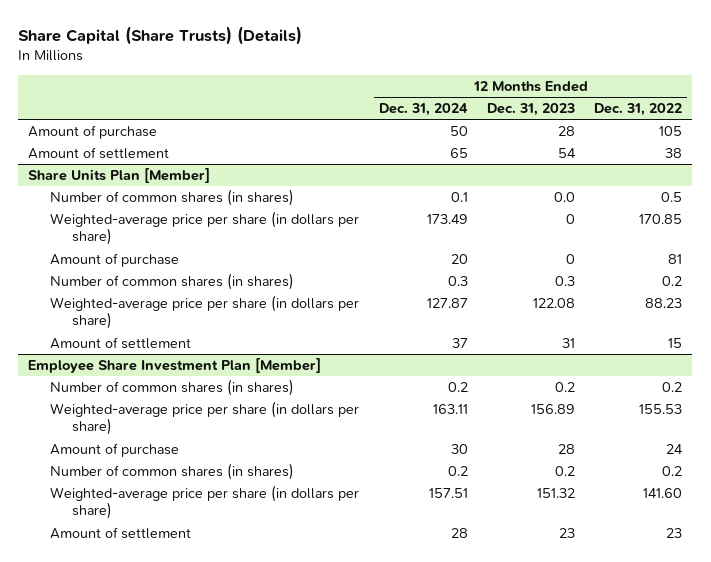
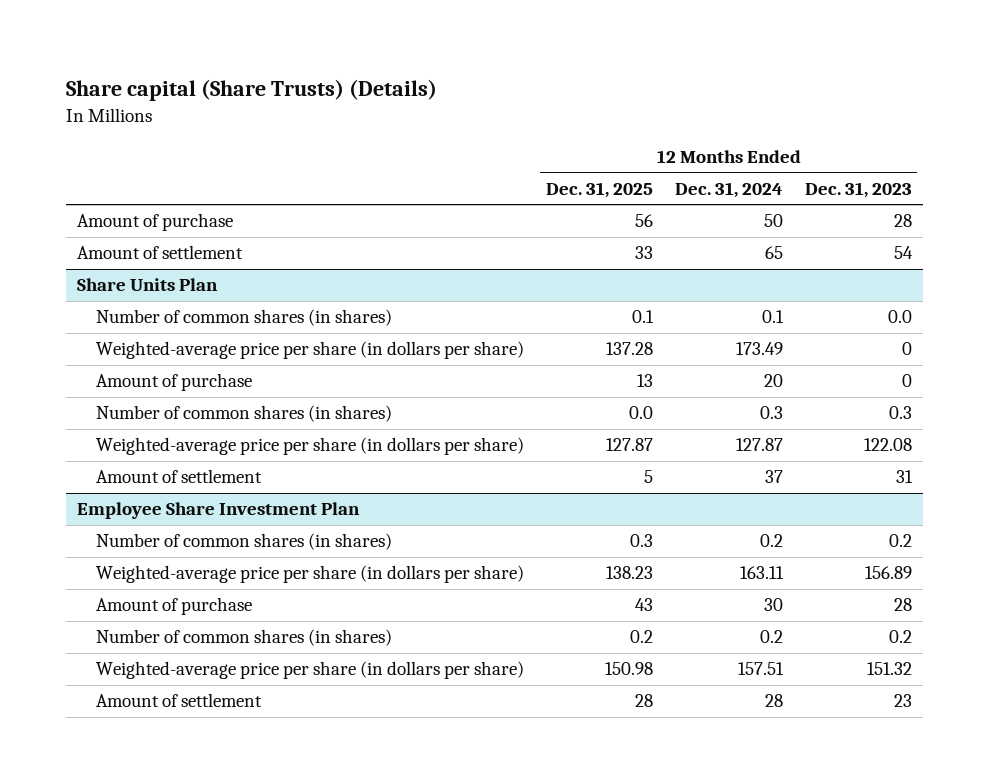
- Share Capital (Share Trusts) (Details)
+ Share capital (Share Trusts) (Details)
- | 12 Months Ended Dec. 31, 2024 | 12 Months Ended Dec. 31, 2023 | 12 Months Ended Dec. 31, 2022
+ | 12 Months Ended Dec. 31, 2025 | 12 Months Ended Dec. 31, 2024 | 12 Months Ended Dec. 31, 2023
- Share Units Plan [Member]
+ Share Units Plan
- Employee Share Investment Plan [Member]
+ Employee Share Investment Plan

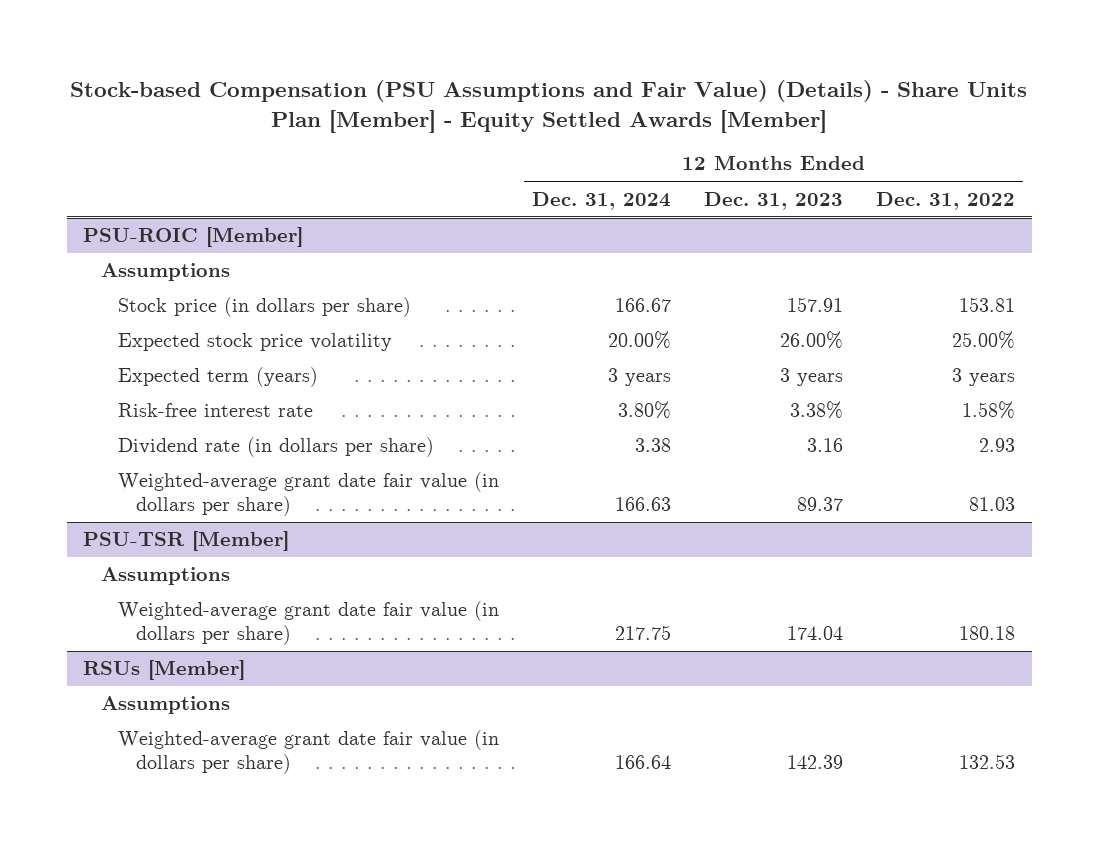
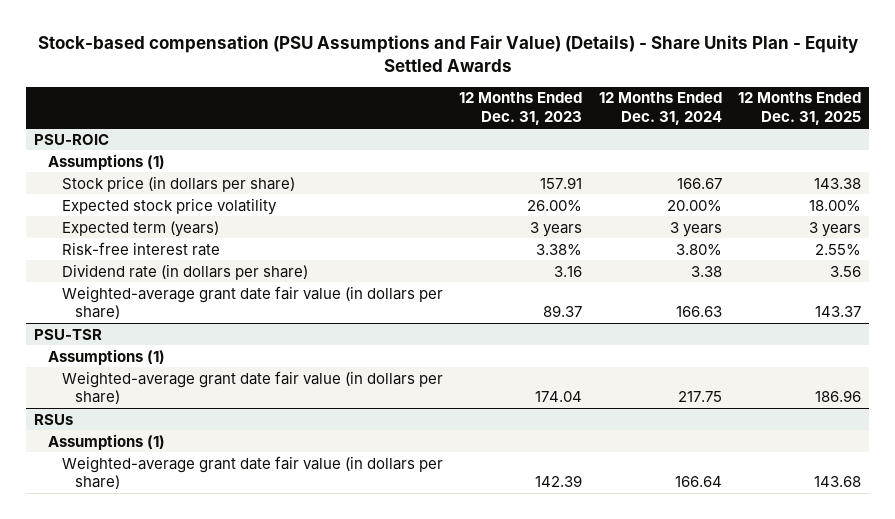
- Stock-based Compensation (PSU Assumptions and Fair Value) (Details) - Share Units Plan [Member] - Equity Settled Awards [Member]
+ Stock-based compensation (PSU Assumptions and Fair Value) (Details) - Share Units Plan - Equity Settled Awards
- | 12 Months Ended Dec. 31, 2024 | 12 Months Ended Dec. 31, 2023 | 12 Months Ended Dec. 31, 2022
+ | 12 Months Ended Dec. 31, 2023 | 12 Months Ended Dec. 31, 2024 | 12 Months Ended Dec. 31, 2025
- PSU-ROIC [Member]
- Assumptions
+ PSU-ROIC
+ Assumptions (1)
- PSU-TSR [Member]
- Assumptions
+ PSU-TSR
+ Assumptions (1)
- RSUs [Member]
- Assumptions
+ RSUs
+ Assumptions (1)

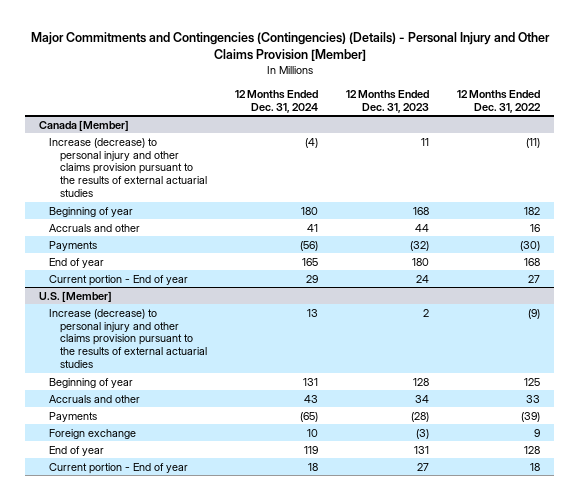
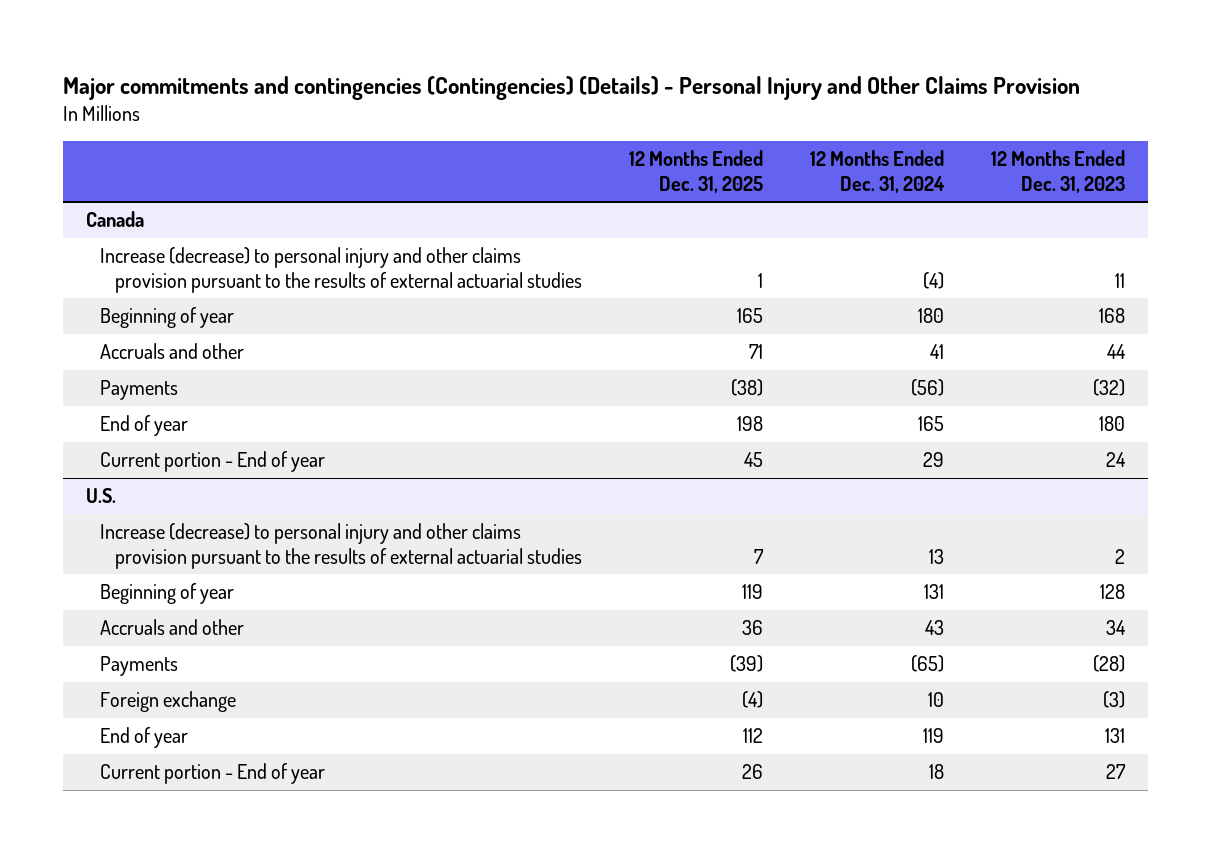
- Major Commitments and Contingencies (Contingencies) (Details) - Personal Injury and Other Claims Provision [Member]
+ Major commitments and contingencies (Contingencies) (Details) - Personal Injury and Other Claims Provision
- | 12 Months Ended Dec. 31, 2024 | 12 Months Ended Dec. 31, 2023 | 12 Months Ended Dec. 31, 2022
+ | 12 Months Ended Dec. 31, 2025 | 12 Months Ended Dec. 31, 2024 | 12 Months Ended Dec. 31, 2023
- Canada [Member]
+ Canada
- U.S. [Member]
+ U.S.

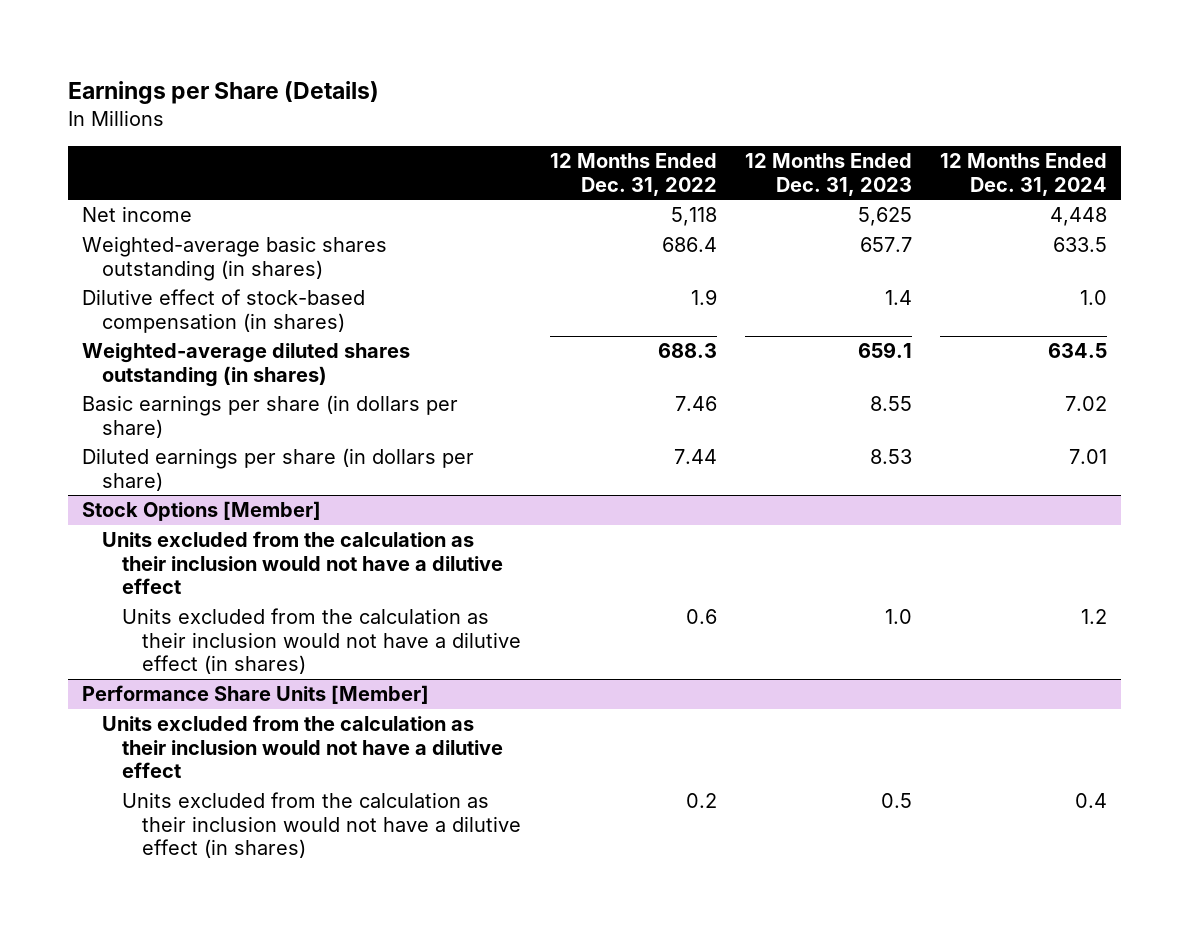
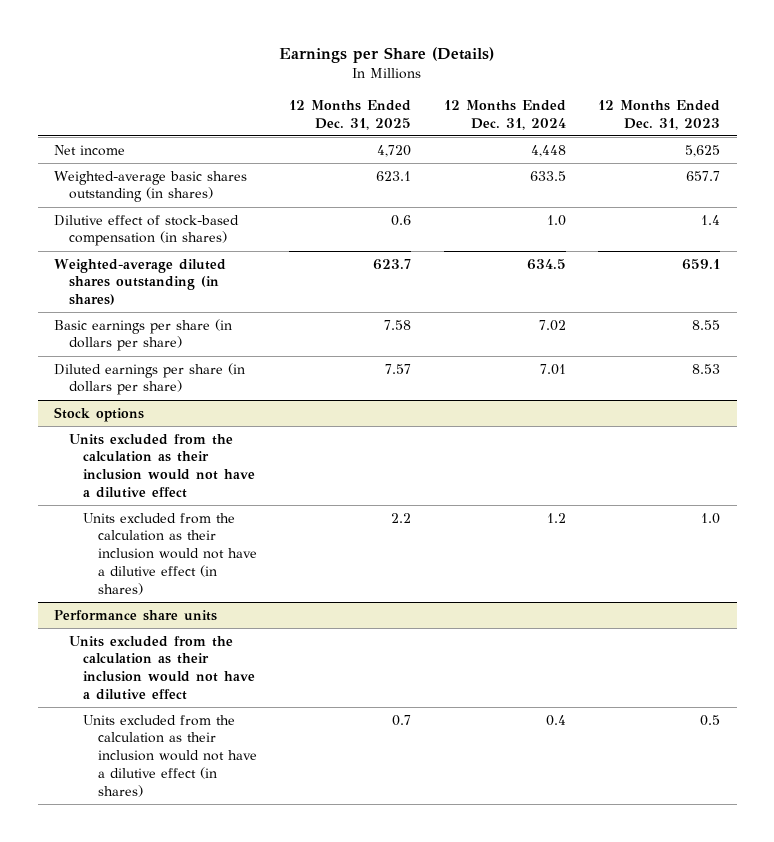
- | 12 Months Ended Dec. 31, 2022 | 12 Months Ended Dec. 31, 2023 | 12 Months Ended Dec. 31, 2024
+ | 12 Months Ended Dec. 31, 2025 | 12 Months Ended Dec. 31, 2024 | 12 Months Ended Dec. 31, 2023
- Stock Options [Member]
+ Stock options
- Performance Share Units [Member]
+ Performance share units

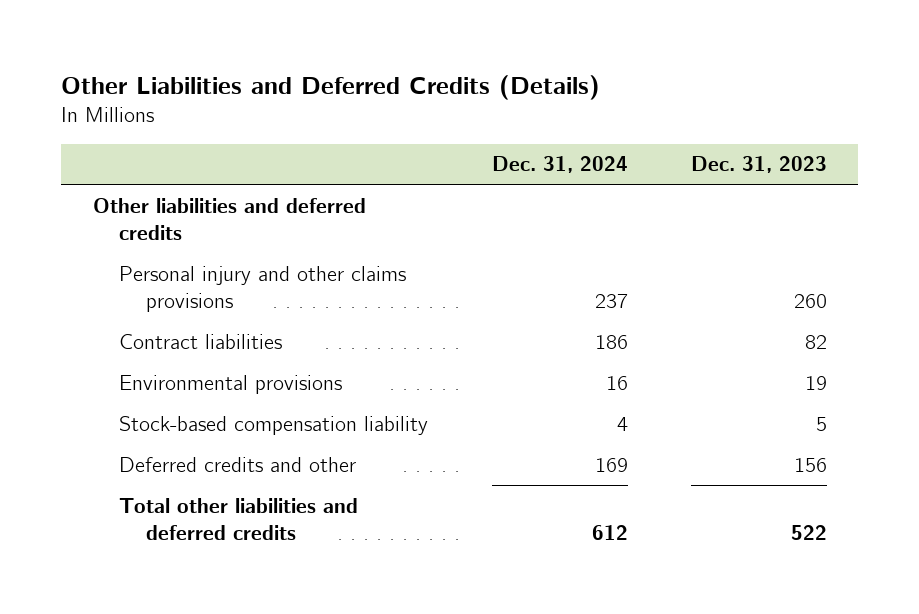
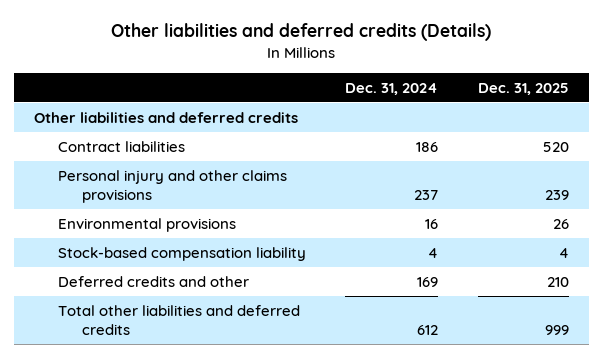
- Other Liabilities and Deferred Credits (Details)
+ Other liabilities and deferred credits (Details)
- | Dec. 31, 2024 | Dec. 31, 2023
+ | Dec. 31, 2024 | Dec. 31, 2025
moved down: Personal injury and other claims provisions | 237 | 239

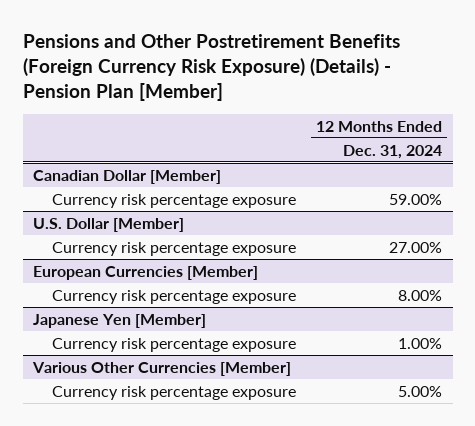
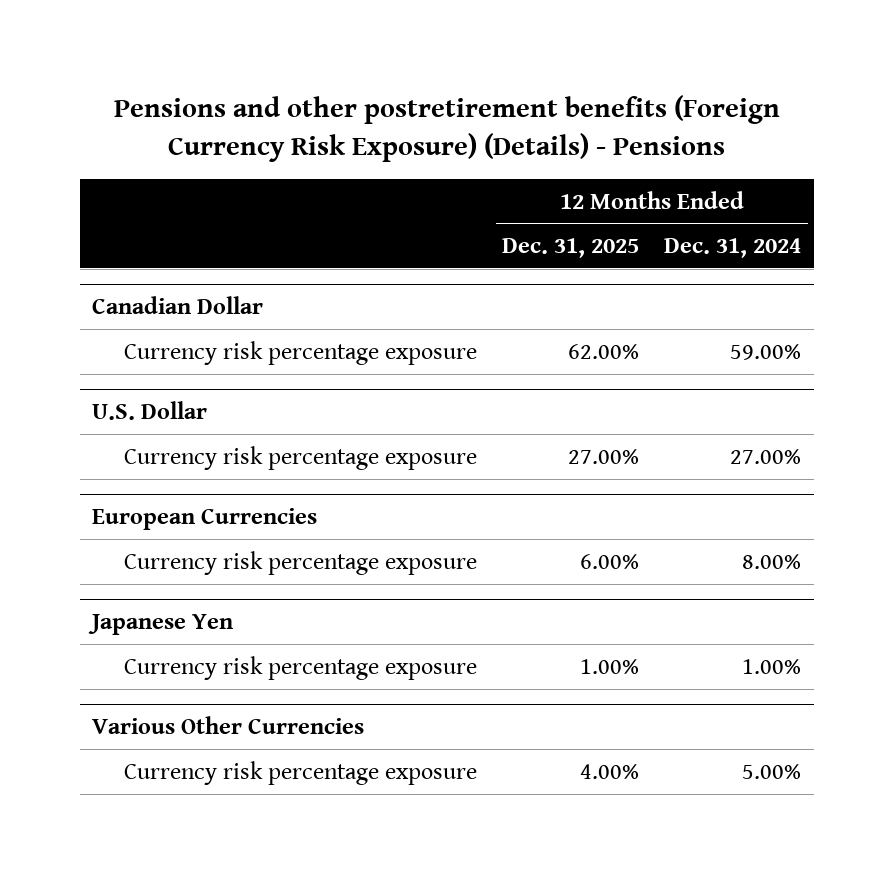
- Pensions and Other Postretirement Benefits (Foreign Currency Risk Exposure) (Details) - Pension Plan [Member]
+ Pensions and other postretirement benefits (Foreign Currency Risk Exposure) (Details) - Pensions
- | 12 Months Ended Dec. 31, 2024
+ | 12 Months Ended Dec. 31, 2025 | 12 Months Ended Dec. 31, 2024
- Canadian Dollar [Member]
+ Canadian Dollar
- U.S. Dollar [Member]
+ U.S. Dollar
- European Currencies [Member]
+ European Currencies
- Japanese Yen [Member]
+ Japanese Yen
- Various Other Currencies [Member]
+ Various Other Currencies

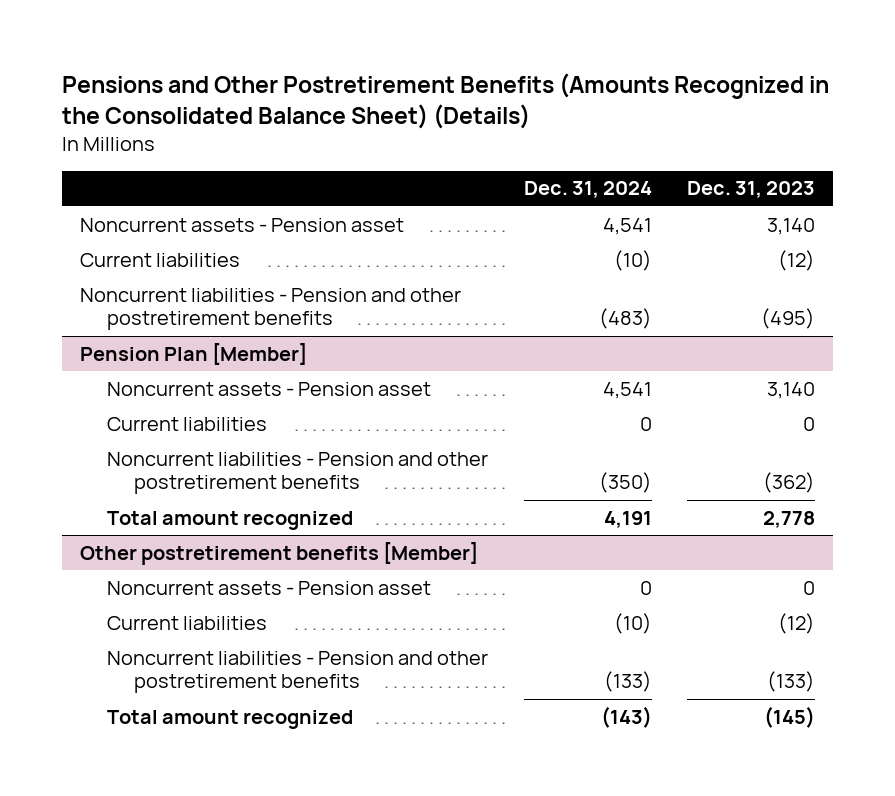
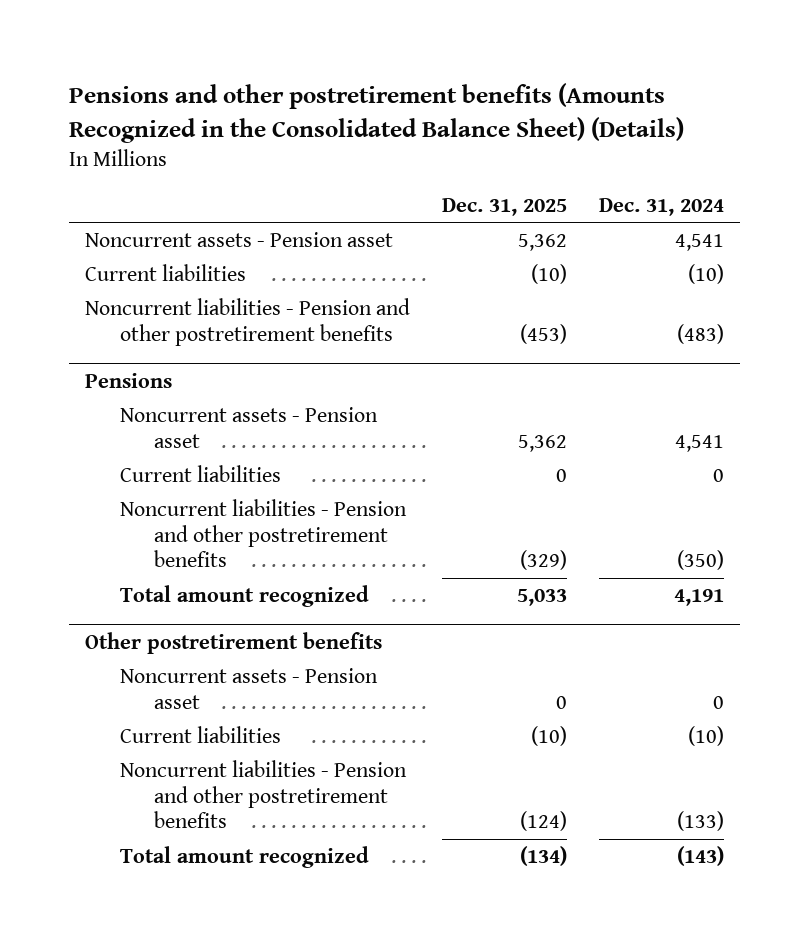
- Pensions and Other Postretirement Benefits (Amounts Recognized in the Consolidated Balance Sheet) (Details)
+ Pensions and other postretirement benefits (Amounts Recognized in the Consolidated Balance Sheet) (Details)
- | Dec. 31, 2024 | Dec. 31, 2023
+ | Dec. 31, 2025 | Dec. 31, 2024
- Pension Plan [Member]
+ Pensions
- Other postretirement benefits [Member]
+ Other postretirement benefits

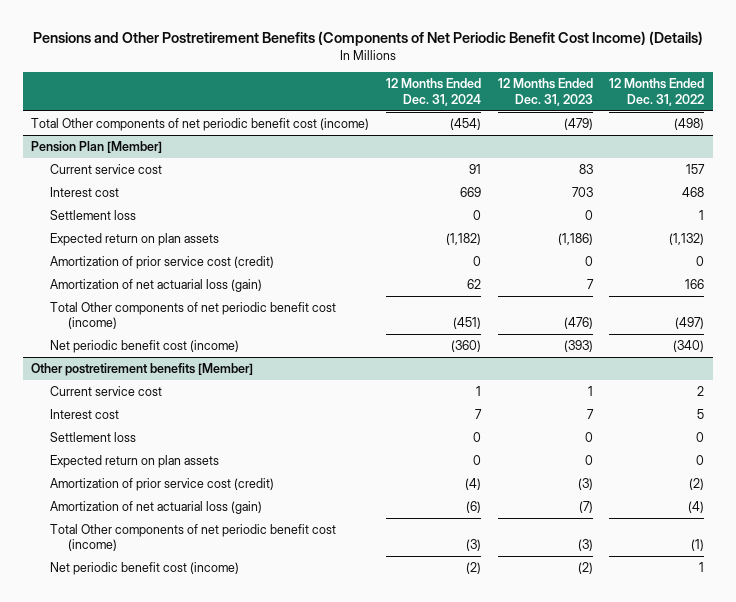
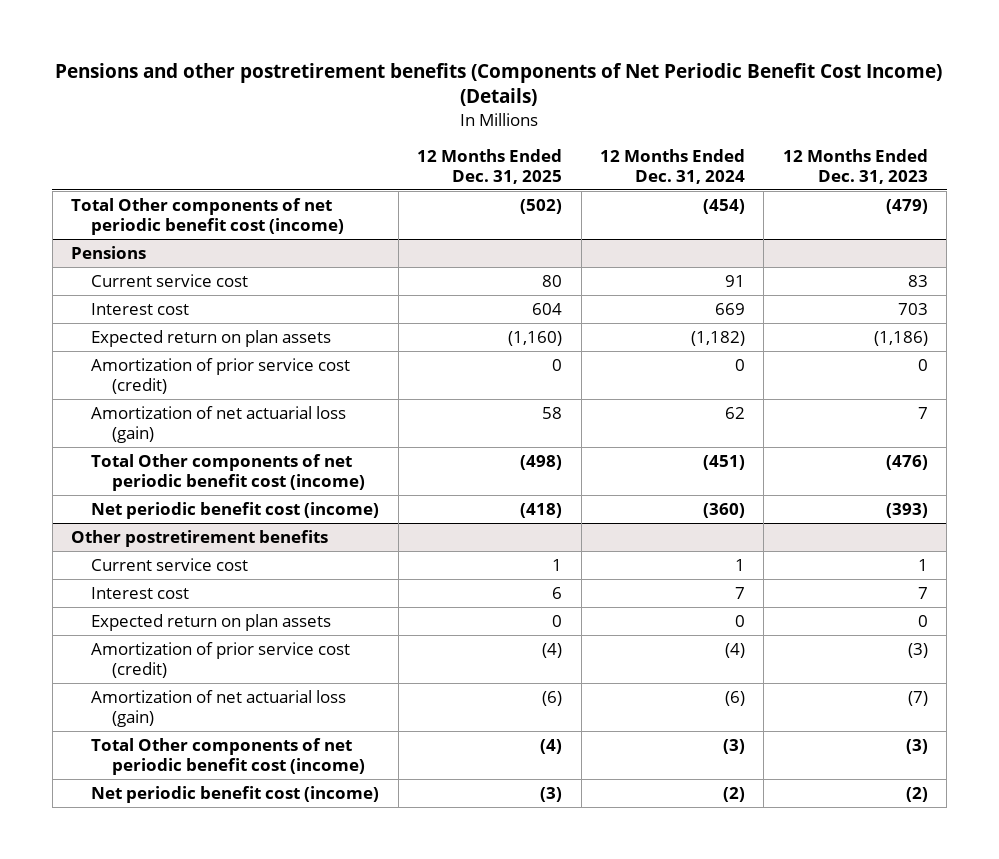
- Pensions and Other Postretirement Benefits (Components of Net Periodic Benefit Cost Income) (Details)
+ Pensions and other postretirement benefits (Components of Net Periodic Benefit Cost Income) (Details)
- | 12 Months Ended Dec. 31, 2024 | 12 Months Ended Dec. 31, 2023 | 12 Months Ended Dec. 31, 2022
+ | 12 Months Ended Dec. 31, 2025 | 12 Months Ended Dec. 31, 2024 | 12 Months Ended Dec. 31, 2023
- Pension Plan [Member]
+ Pensions
- Settlement loss | 0 | 0 | 1
- Other postretirement benefits [Member]
+ Other postretirement benefits
- Settlement loss | 0 | 0 | 0

